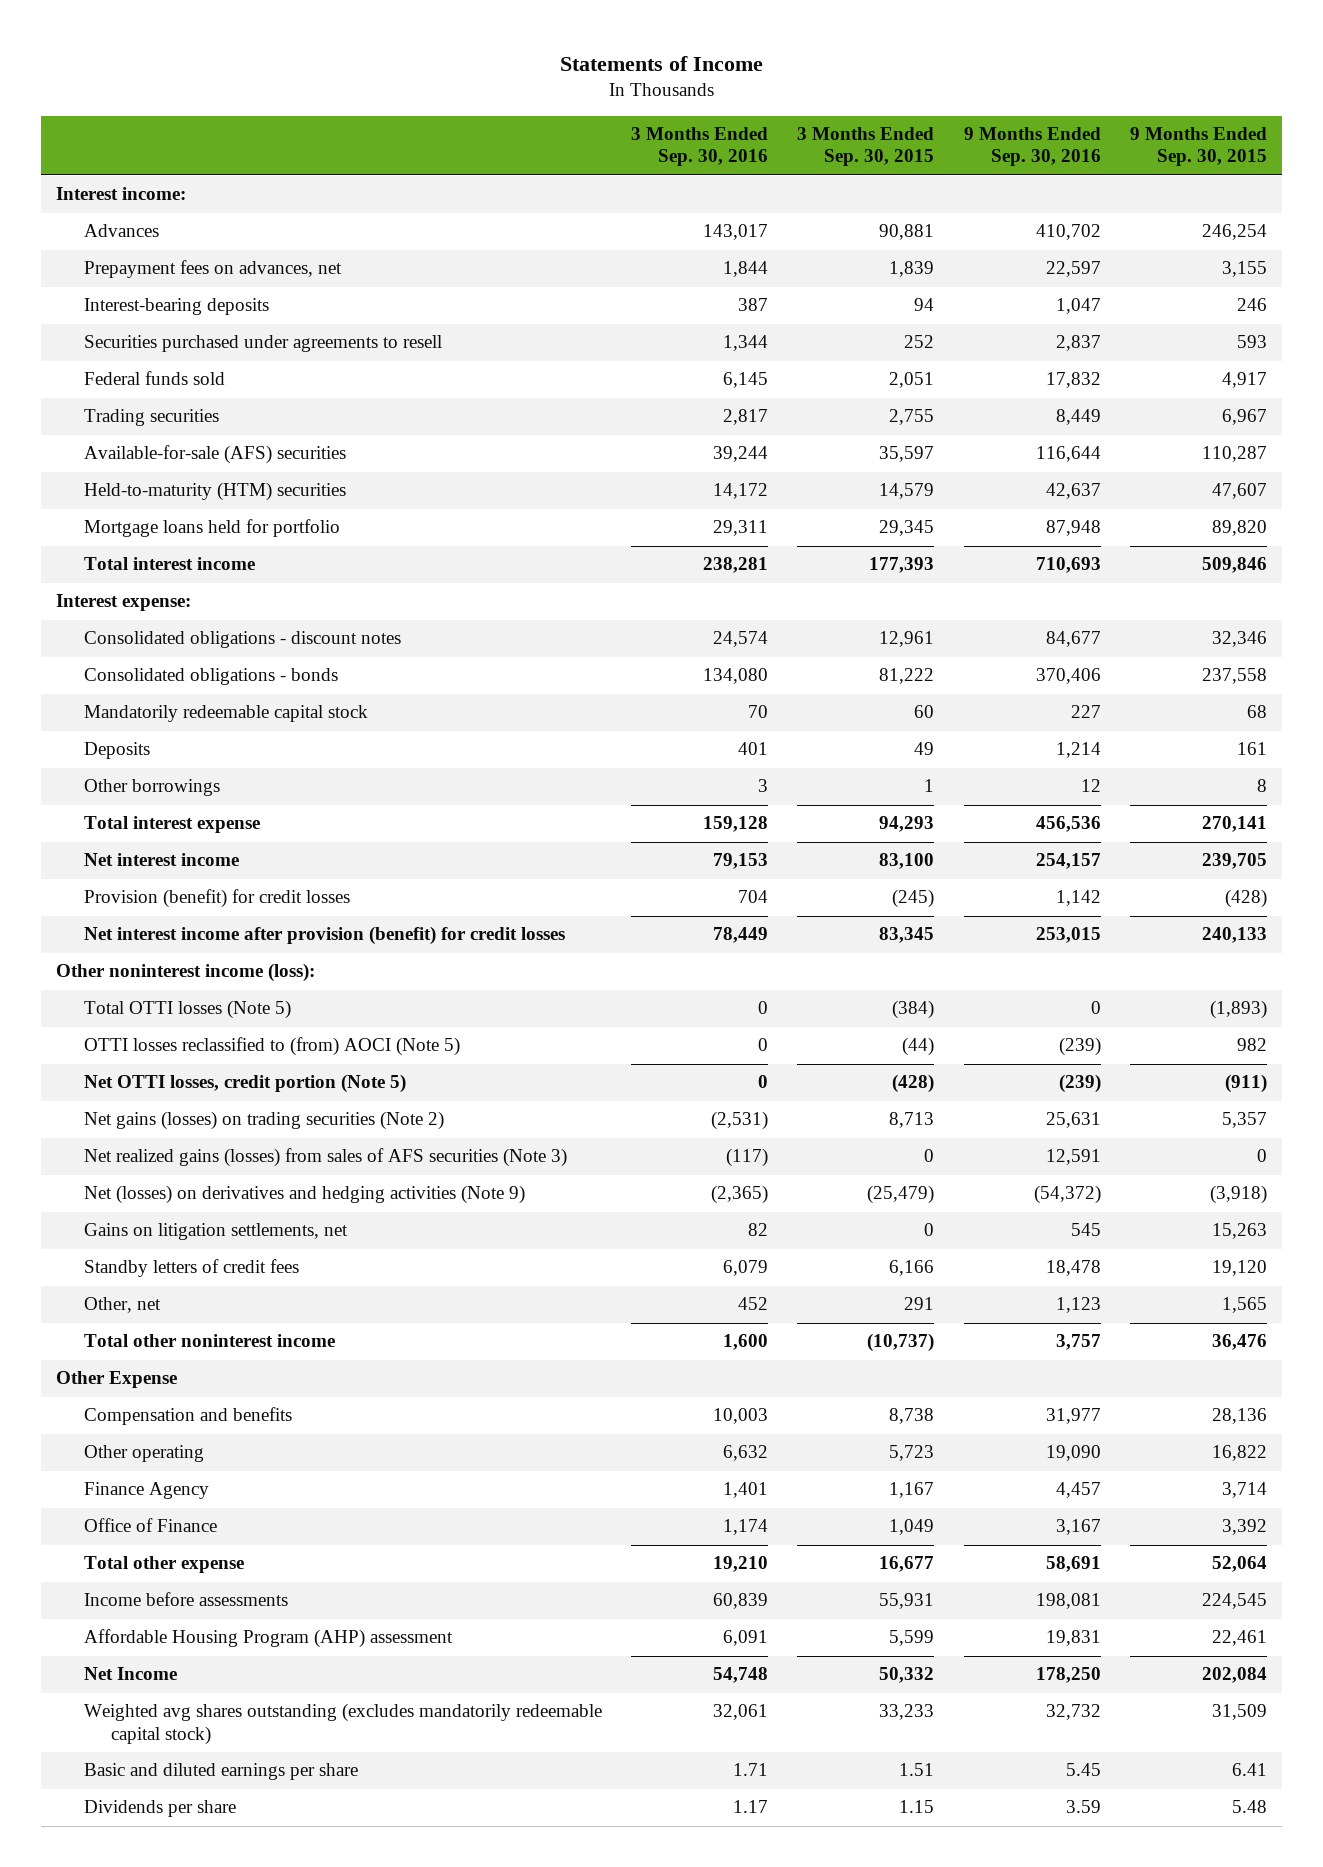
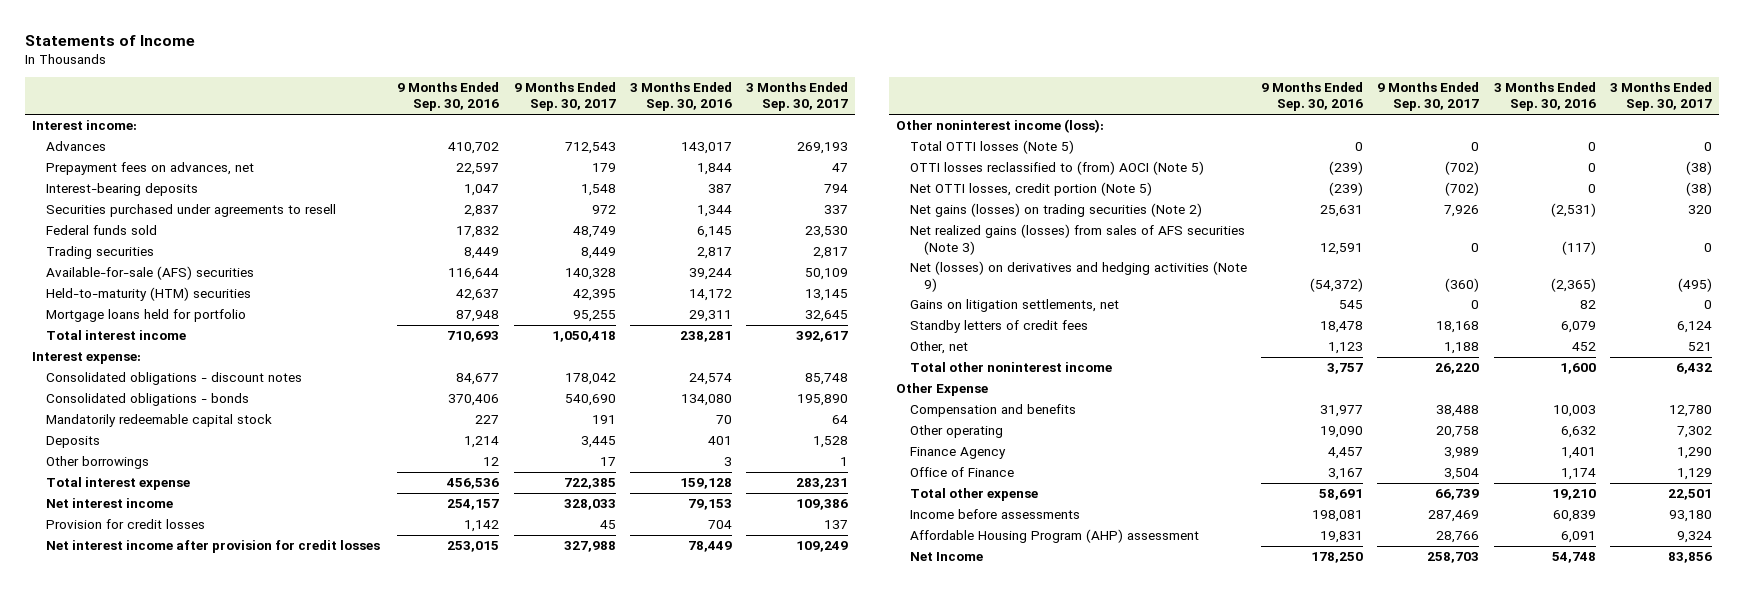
- | 3 Months Ended Sep. 30, 2016 | 3 Months Ended Sep. 30, 2015 | 9 Months Ended Sep. 30, 2016 | 9 Months Ended Sep. 30, 2015
+ | 9 Months Ended Sep. 30, 2016 | 9 Months Ended Sep. 30, 2017 | 3 Months Ended Sep. 30, 2016 | 3 Months Ended Sep. 30, 2017
- Provision (benefit) for credit losses | 704 | (245) | 1,142 | (428)
- Net interest income after provision (benefit) for credit losses | 78,449 | 83,345 | 253,015 | 240,133
+ Provision for credit losses | 1,142 | 45 | 704 | 137
+ Net interest income after provision for credit losses | 253,015 | 327,988 | 78,449 | 109,249
- Weighted avg shares outstanding (excludes mandatorily redeemable capital stock) | 32,061 | 33,233 | 32,732 | 31,509
- Basic and diluted earnings per share | 1.71 | 1.51 | 5.45 | 6.41
- Dividends per share | 1.17 | 1.15 | 3.59 | 5.48

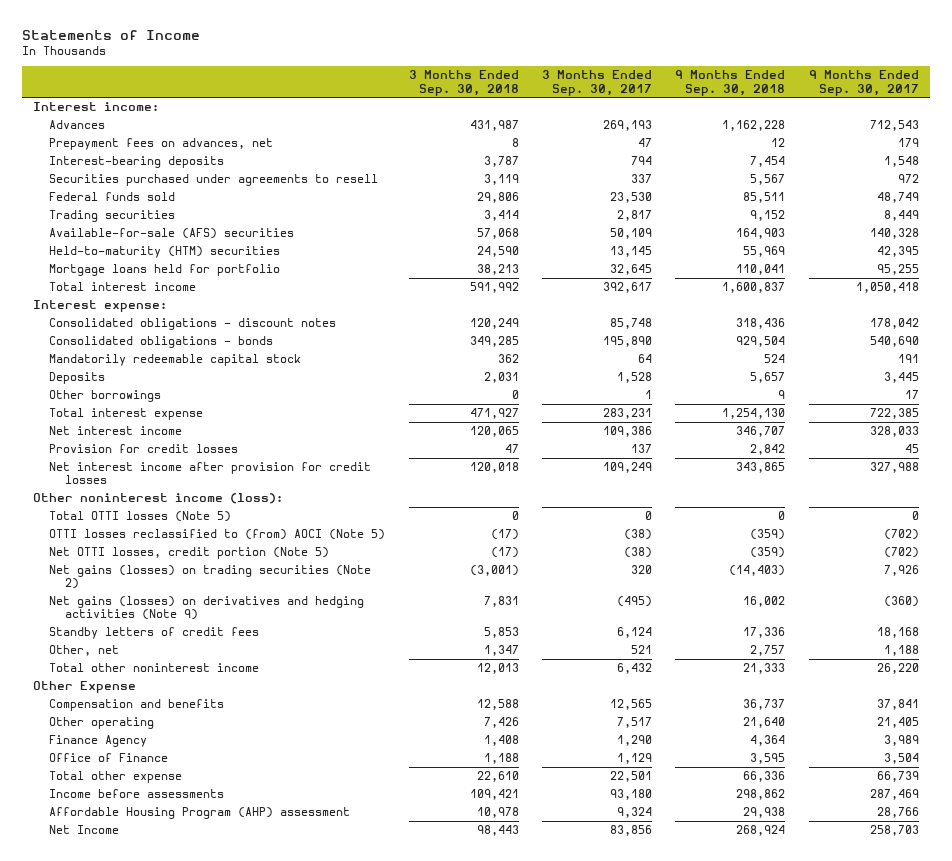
- | 9 Months Ended Sep. 30, 2016 | 9 Months Ended Sep. 30, 2017 | 3 Months Ended Sep. 30, 2016 | 3 Months Ended Sep. 30, 2017
+ | 3 Months Ended Sep. 30, 2018 | 3 Months Ended Sep. 30, 2017 | 9 Months Ended Sep. 30, 2018 | 9 Months Ended Sep. 30, 2017
- Net realized gains (losses) from sales of AFS securities (Note 3) | 12,591 | 0 | (117) | 0
- Net (losses) on derivatives and hedging activities (Note 9) | (54,372) | (360) | (2,365) | (495)
- Gains on litigation settlements, net | 545 | 0 | 82 | 0
+ Net gains (losses) on derivatives and hedging activities (Note 9) | 7,831 | (495) | 16,002 | (360)
- Compensation and benefits | 31,977 | 38,488 | 10,003 | 12,780
- Other operating | 19,090 | 20,758 | 6,632 | 7,302
+ Compensation and benefits | 12,588 | 12,565 | 36,737 | 37,841
+ Other operating | 7,426 | 7,517 | 21,640 | 21,405

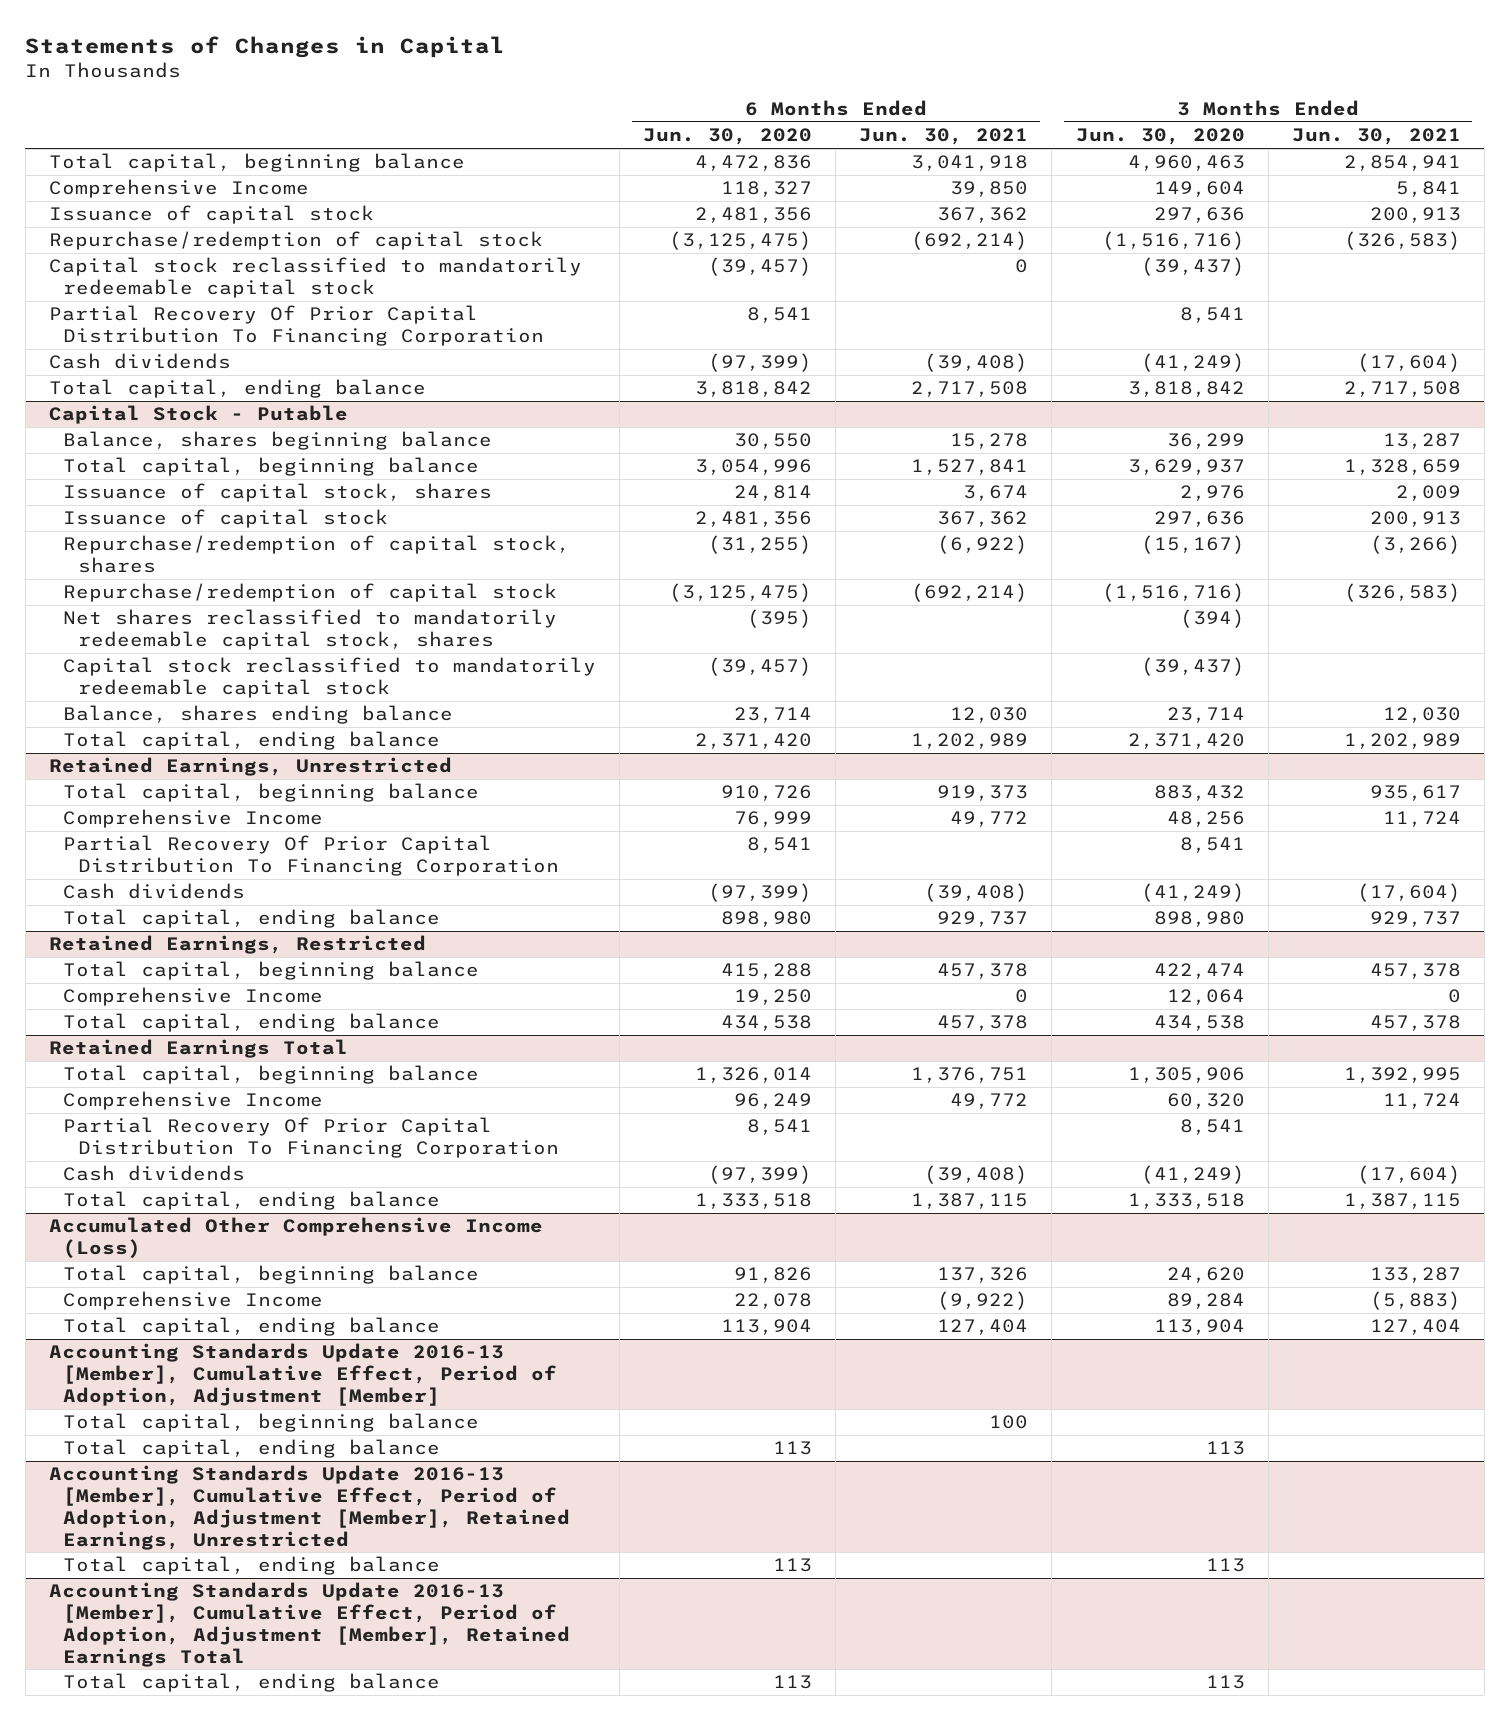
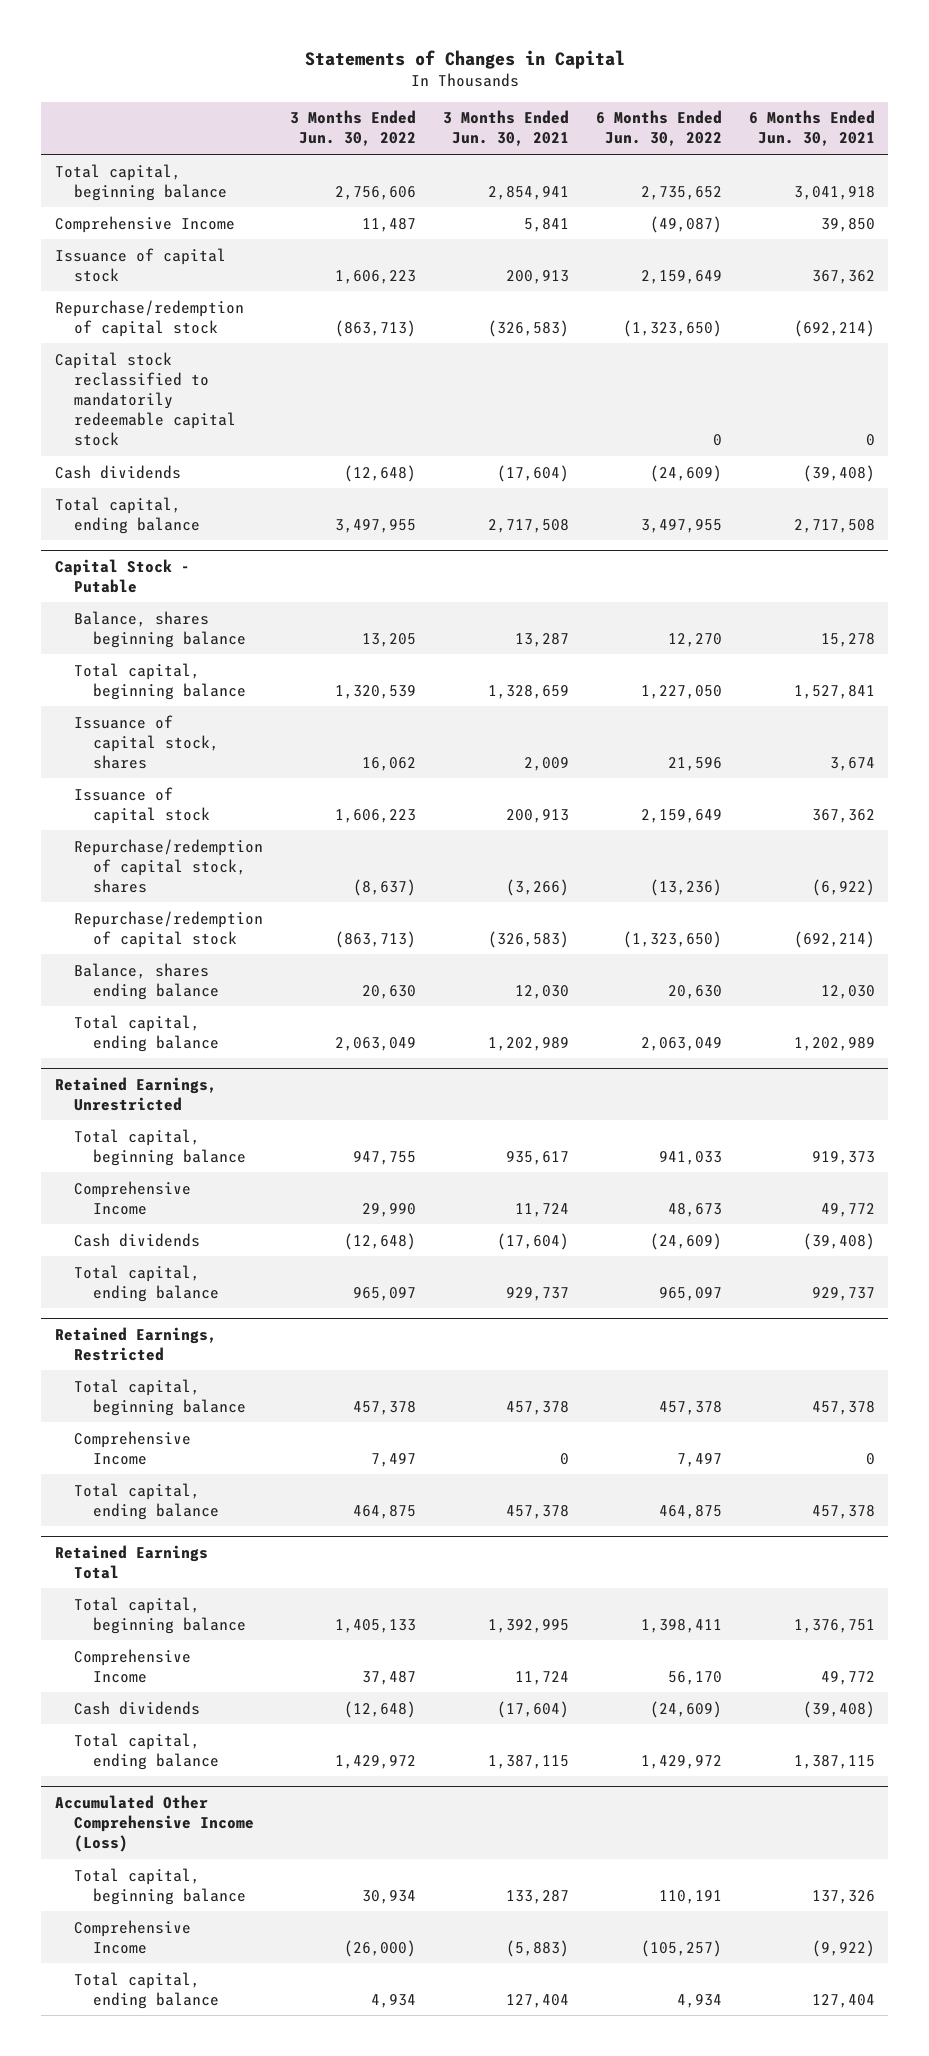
- | 6 Months Ended Jun. 30, 2020 | 6 Months Ended Jun. 30, 2021 | 3 Months Ended Jun. 30, 2020 | 3 Months Ended Jun. 30, 2021
+ | 3 Months Ended Jun. 30, 2022 | 3 Months Ended Jun. 30, 2021 | 6 Months Ended Jun. 30, 2022 | 6 Months Ended Jun. 30, 2021
- Partial Recovery Of Prior Capital Distribution To Financing Corporation | 8,541 | | 8,541 |
@ Capital Stock - Putable
- Net shares reclassified to mandatorily redeemable capital stock, shares | (395) | | (394) |
- Capital stock reclassified to mandatorily redeemable capital stock | (39,457) | | (39,437) |
@ Retained Earnings, Unrestricted
- Partial Recovery Of Prior Capital Distribution To Financing Corporation | 8,541 | | 8,541 |
@ Retained Earnings Total
- Partial Recovery Of Prior Capital Distribution To Financing Corporation | 8,541 | | 8,541 |
- Accounting Standards Update 2016-13 [Member], Cumulative Effect, Period of Adoption, Adjustment [Member]
- Total capital, beginning balance | | 100 | |
- Total capital, ending balance | 113 | | 113 |
- Accounting Standards Update 2016-13 [Member], Cumulative Effect, Period of Adoption, Adjustment [Member], Retained Earnings, Unrestricted
- Total capital, ending balance | 113 | | 113 |
- Accounting Standards Update 2016-13 [Member], Cumulative Effect, Period of Adoption, Adjustment [Member], Retained Earnings Total
- Total capital, ending balance | 113 | | 113 |

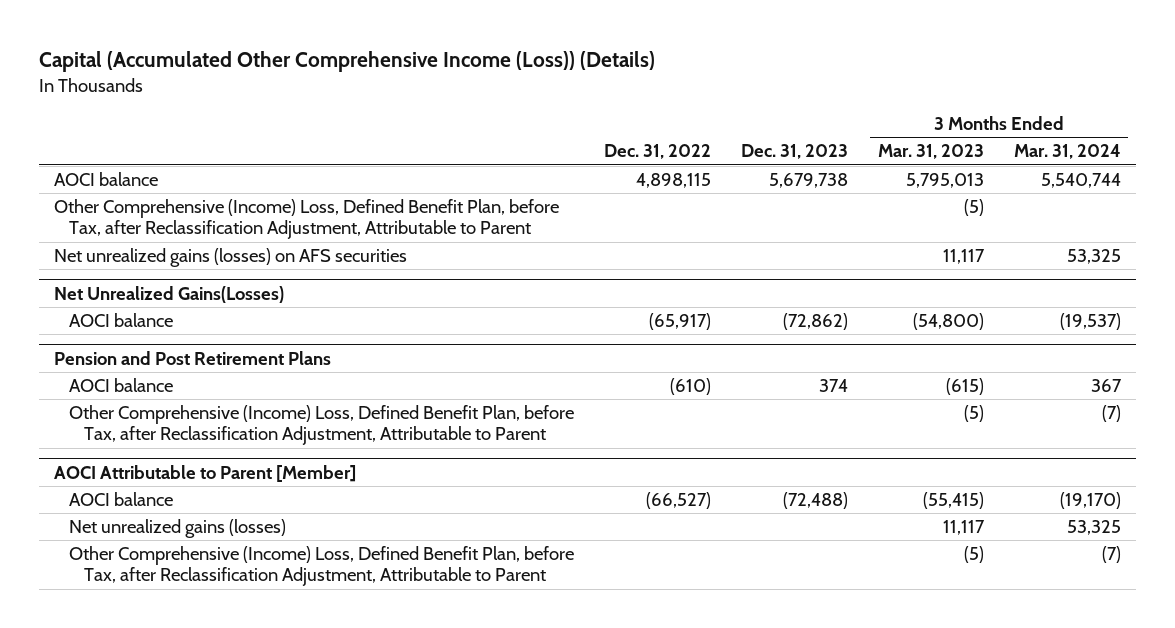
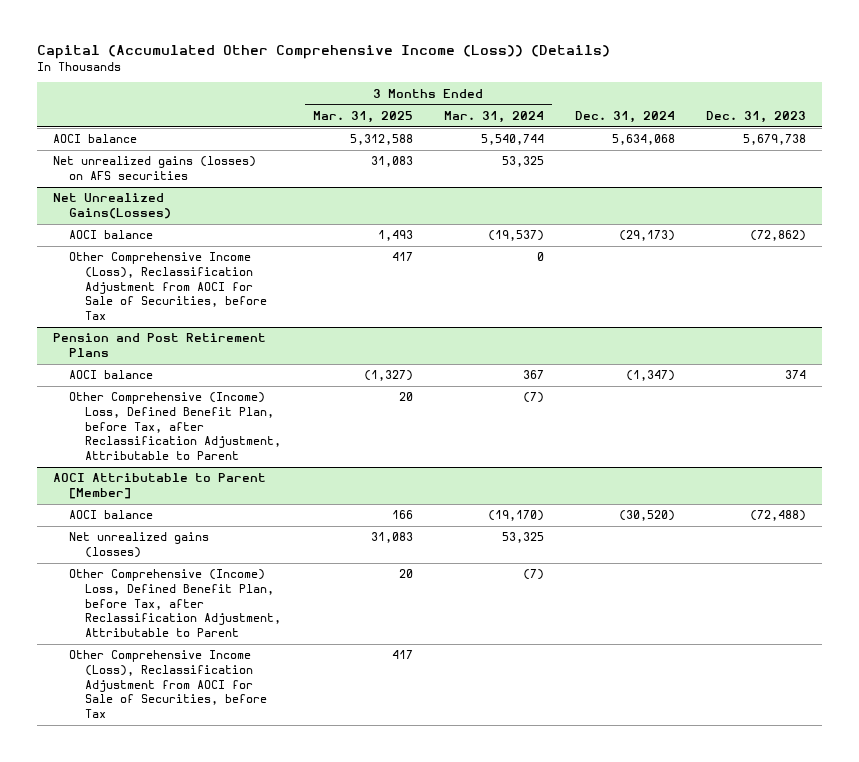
- | Dec. 31, 2022 | Dec. 31, 2023 | 3 Months Ended Mar. 31, 2023 | 3 Months Ended Mar. 31, 2024
+ | 3 Months Ended Mar. 31, 2025 | 3 Months Ended Mar. 31, 2024 | Dec. 31, 2024 | Dec. 31, 2023
- Other Comprehensive (Income) Loss, Defined Benefit Plan, before Tax, after Reclassification Adjustment, Attributable to Parent | | | (5) |
@ Net Unrealized Gains(Losses)
+ Other Comprehensive Income (Loss), Reclassification Adjustment from AOCI for Sale of Securities, before Tax | 417 | 0 | |
@ AOCI Attributable to Parent [Member]
+ Other Comprehensive Income (Loss), Reclassification Adjustment from AOCI for Sale of Securities, before Tax | 417 | | |

